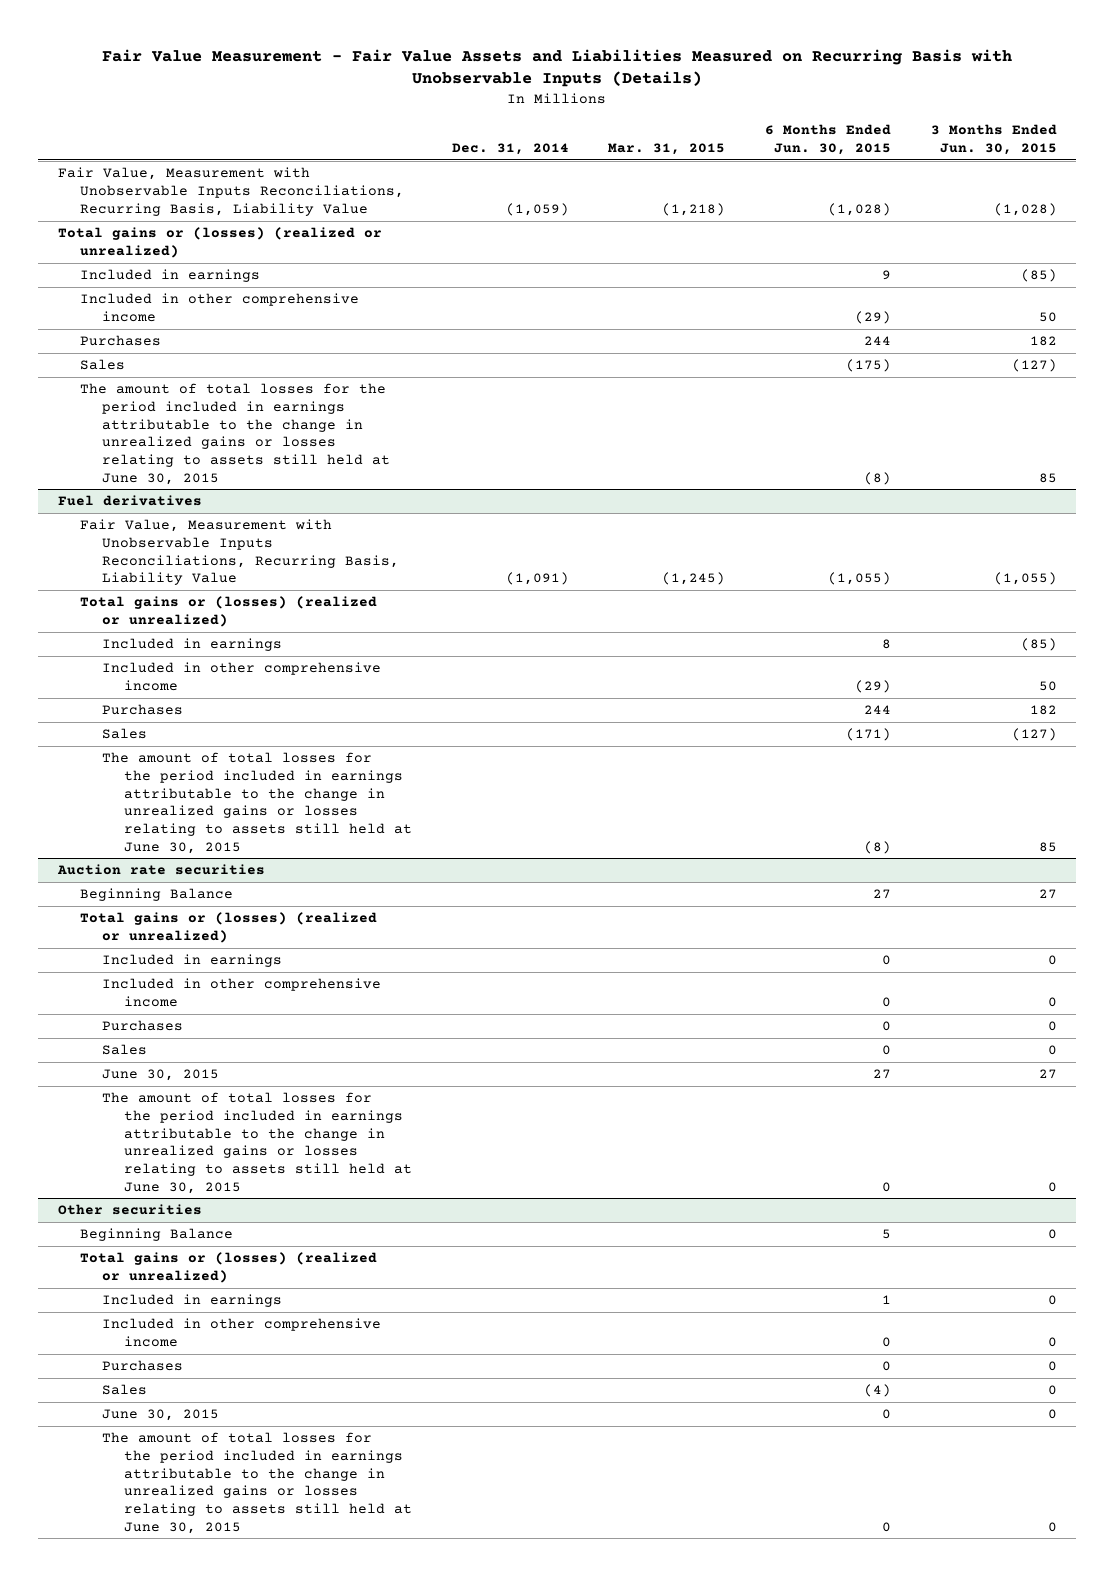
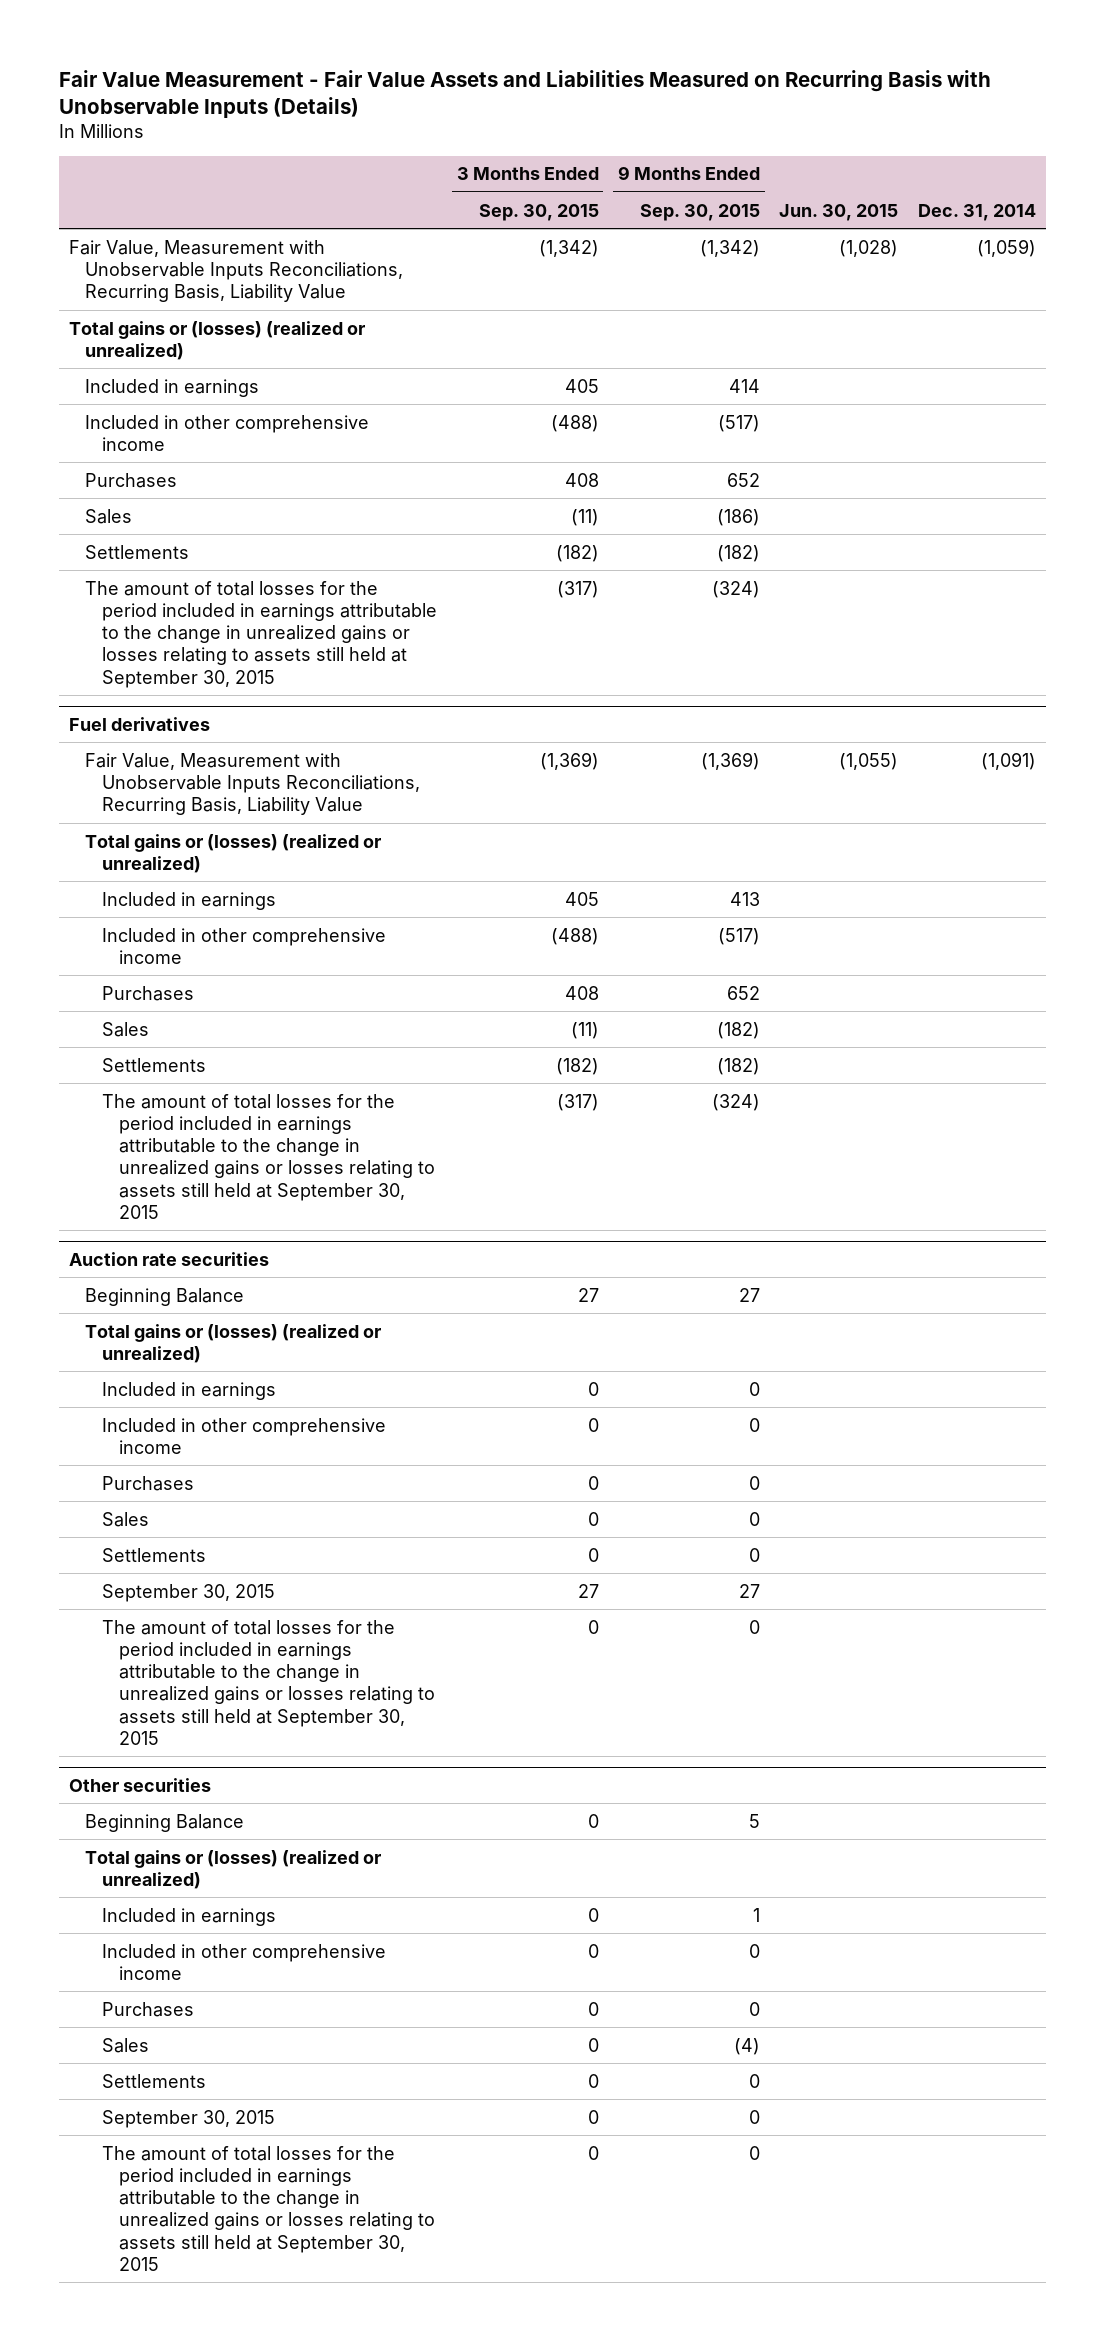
- | Dec. 31, 2014 | Mar. 31, 2015 | 6 Months Ended Jun. 30, 2015 | 3 Months Ended Jun. 30, 2015
+ | 3 Months Ended Sep. 30, 2015 | 9 Months Ended Sep. 30, 2015 | Jun. 30, 2015 | Dec. 31, 2014
- The amount of total losses for the period included in earnings attributable to the change in unrealized gains or losses relating to assets still held at June 30, 2015 | | | (8) | 85
+ Settlements | (182) | (182) | |
+ The amount of total losses for the period included in earnings attributable to the change in unrealized gains or losses relating to assets still held at September 30, 2015 | (317) | (324) | |
@ Fuel derivatives
- The amount of total losses for the period included in earnings attributable to the change in unrealized gains or losses relating to assets still held at June 30, 2015 | | | (8) | 85
+ Settlements | (182) | (182) | |
+ The amount of total losses for the period included in earnings attributable to the change in unrealized gains or losses relating to assets still held at September 30, 2015 | (317) | (324) | |
@ Auction rate securities
- June 30, 2015 | | | 27 | 27
- The amount of total losses for the period included in earnings attributable to the change in unrealized gains or losses relating to assets still held at June 30, 2015 | | | 0 | 0
+ Settlements | 0 | 0 | |
+ September 30, 2015 | 27 | 27 | |
+ The amount of total losses for the period included in earnings attributable to the change in unrealized gains or losses relating to assets still held at September 30, 2015 | 0 | 0 | |
@ Other securities
- June 30, 2015 | | | 0 | 0
- The amount of total losses for the period included in earnings attributable to the change in unrealized gains or losses relating to assets still held at June 30, 2015 | | | 0 | 0
+ Settlements | 0 | 0 | |
+ September 30, 2015 | 0 | 0 | |
+ The amount of total losses for the period included in earnings attributable to the change in unrealized gains or losses relating to assets still held at September 30, 2015 | 0 | 0 | |

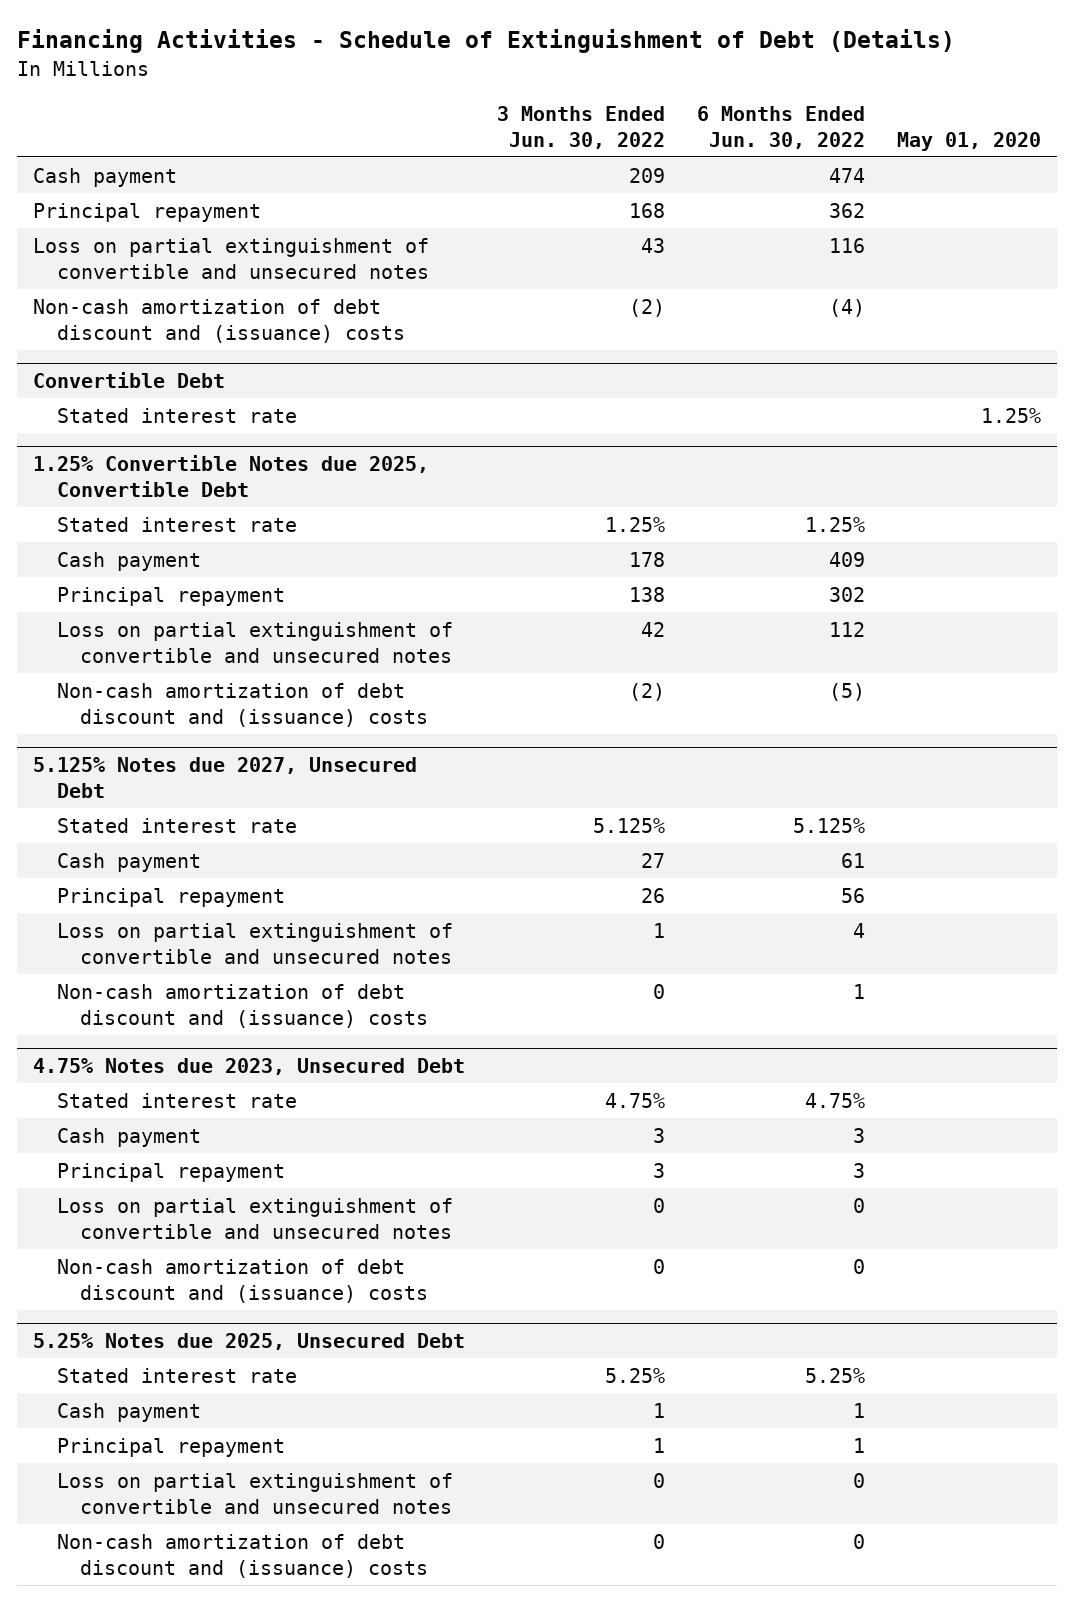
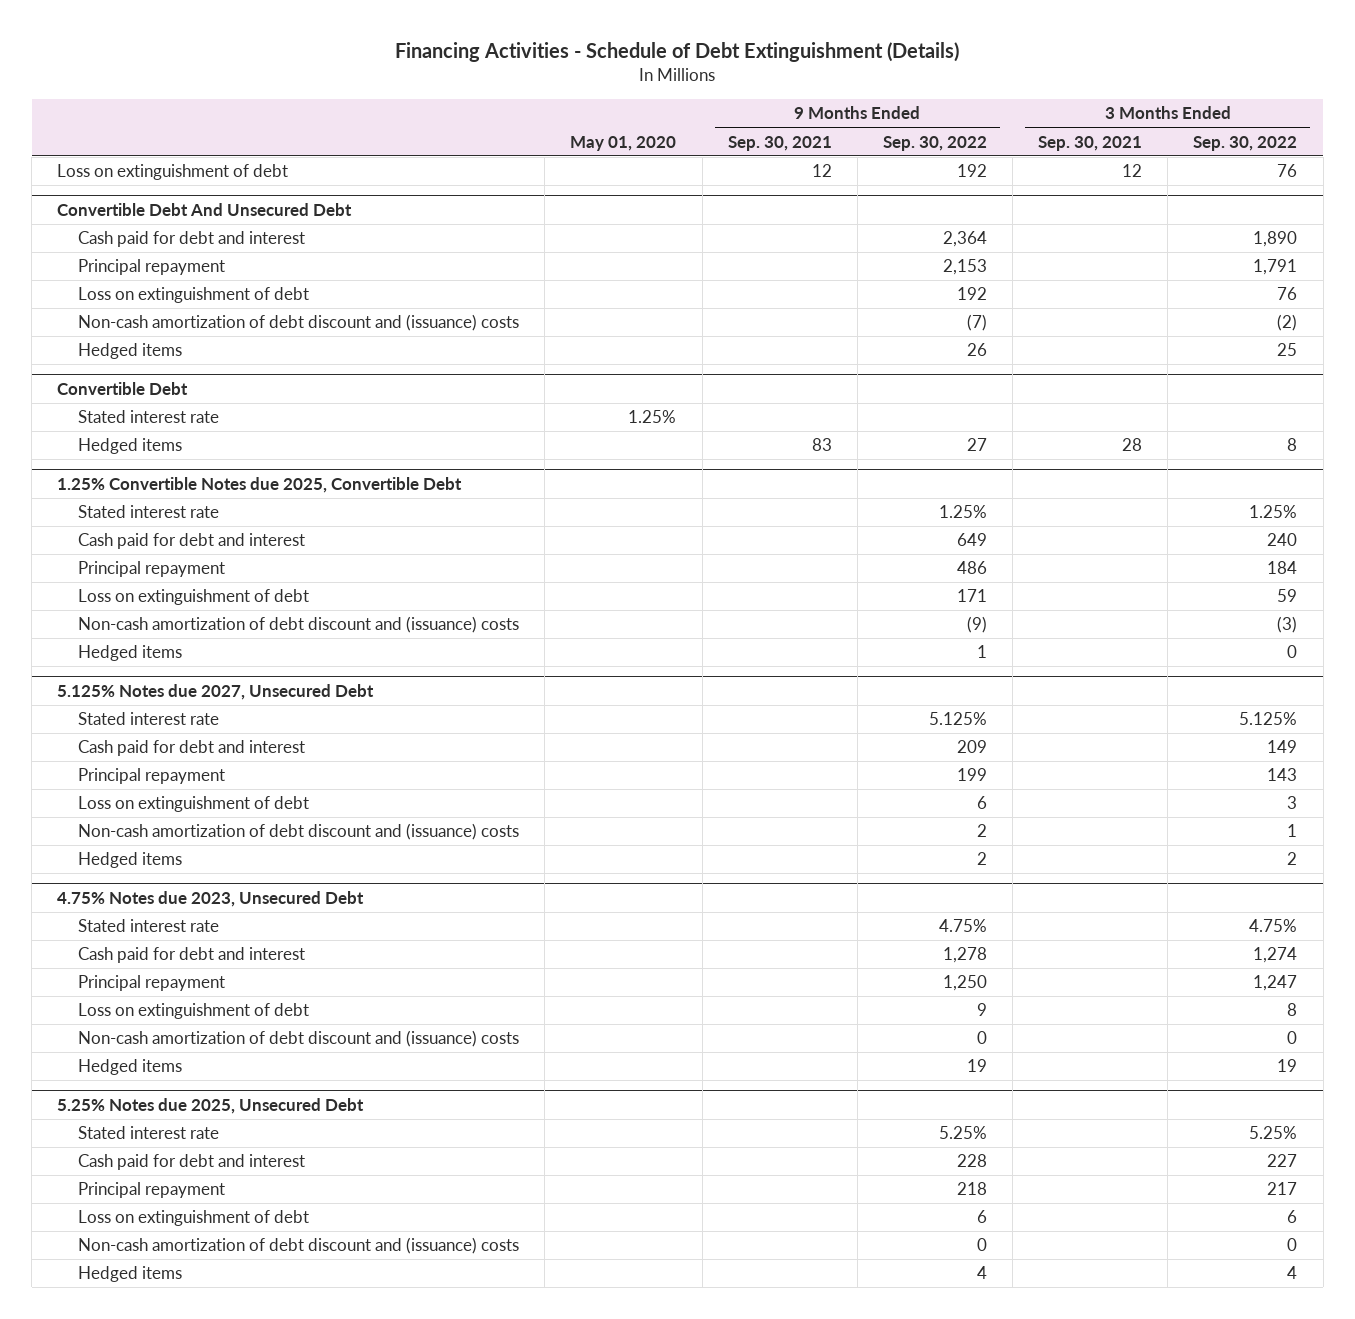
- Financing Activities - Schedule of Extinguishment of Debt (Details)
+ Financing Activities - Schedule of Debt Extinguishment (Details)
- | 3 Months Ended Jun. 30, 2022 | 6 Months Ended Jun. 30, 2022 | May 01, 2020
+ | May 01, 2020 | 9 Months Ended Sep. 30, 2021 | 9 Months Ended Sep. 30, 2022 | 3 Months Ended Sep. 30, 2021 | 3 Months Ended Sep. 30, 2022
- Cash payment | 209 | 474 |
- Principal repayment | 168 | 362 |
- Loss on partial extinguishment of convertible and unsecured notes | 43 | 116 |
- Non-cash amortization of debt discount and (issuance) costs | (2) | (4) |
+ Loss on extinguishment of debt | | 12 | 192 | 12 | 76
+ Convertible Debt And Unsecured Debt
+ Cash paid for debt and interest | | | 2,364 | | 1,890
+ Principal repayment | | | 2,153 | | 1,791
+ Loss on extinguishment of debt | | | 192 | | 76
+ Non-cash amortization of debt discount and (issuance) costs | | | (7) | | (2)
+ Hedged items | | | 26 | | 25
@ Convertible Debt
+ Hedged items | | 83 | 27 | 28 | 8
@ 1.25% Convertible Notes due 2025, Convertible Debt
- Cash payment | 178 | 409 |
+ Cash paid for debt and interest | | | 649 | | 240
- Loss on partial extinguishment of convertible and unsecured notes | 42 | 112 |
+ Loss on extinguishment of debt | | | 171 | | 59
+ Hedged items | | | 1 | | 0
@ 5.125% Notes due 2027, Unsecured Debt
- Cash payment | 27 | 61 |
+ Cash paid for debt and interest | | | 209 | | 149
- Loss on partial extinguishment of convertible and unsecured notes | 1 | 4 |
+ Loss on extinguishment of debt | | | 6 | | 3
+ Hedged items | | | 2 | | 2
@ 4.75% Notes due 2023, Unsecured Debt
- Cash payment | 3 | 3 |
+ Cash paid for debt and interest | | | 1,278 | | 1,274
- Loss on partial extinguishment of convertible and unsecured notes | 0 | 0 |
+ Loss on extinguishment of debt | | | 9 | | 8
+ Hedged items | | | 19 | | 19
@ 5.25% Notes due 2025, Unsecured Debt
- Cash payment | 1 | 1 |
+ Cash paid for debt and interest | | | 228 | | 227
- Loss on partial extinguishment of convertible and unsecured notes | 0 | 0 |
+ Loss on extinguishment of debt | | | 6 | | 6
+ Hedged items | | | 4 | | 4

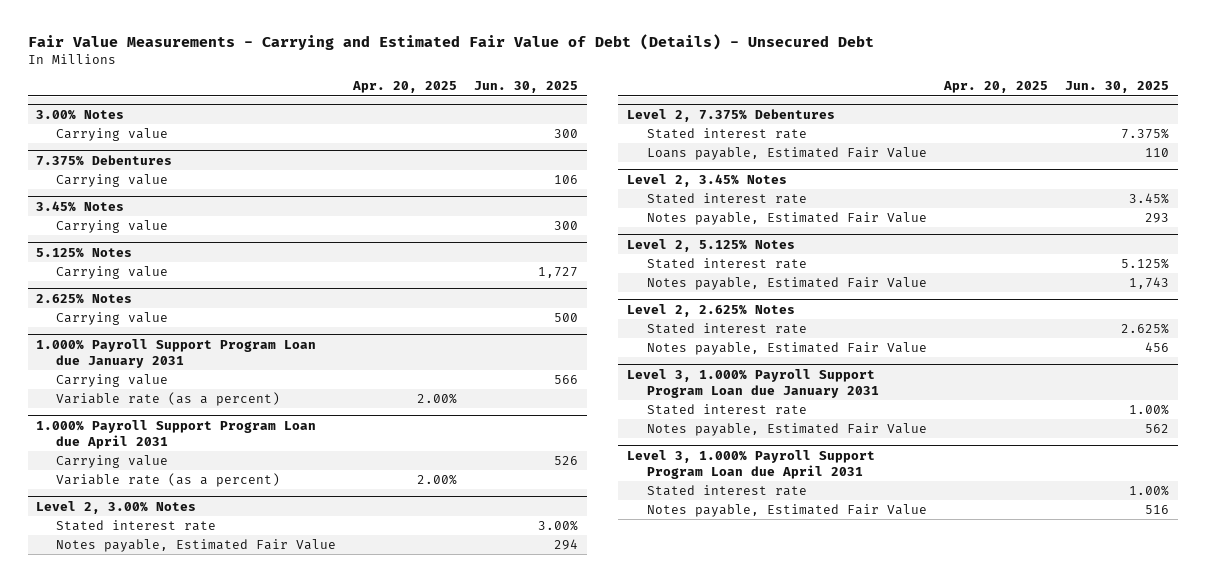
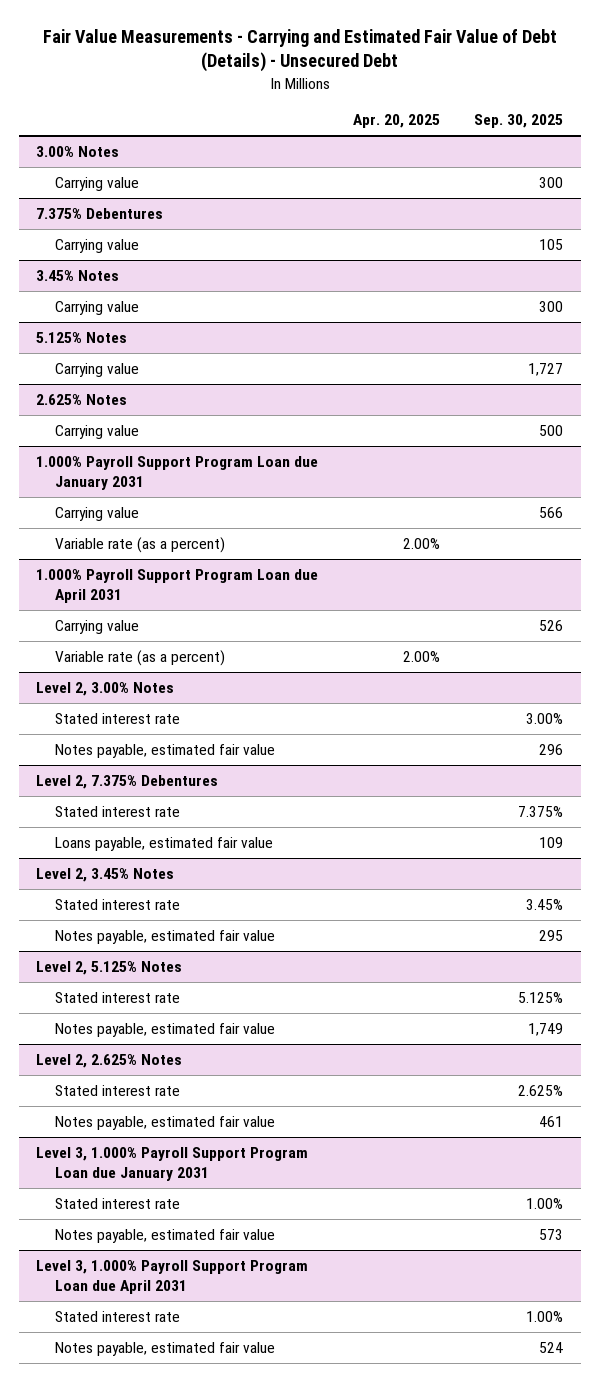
- | Apr. 20, 2025 | Jun. 30, 2025
+ | Apr. 20, 2025 | Sep. 30, 2025
@ Level 2, 3.00% Notes
- Notes payable, Estimated Fair Value | | 294
+ Notes payable, estimated fair value | | 296
@ Level 2, 7.375% Debentures
- Loans payable, Estimated Fair Value | | 110
+ Loans payable, estimated fair value | | 109
@ Level 2, 3.45% Notes
- Notes payable, Estimated Fair Value | | 293
+ Notes payable, estimated fair value | | 295
@ Level 2, 5.125% Notes
- Notes payable, Estimated Fair Value | | 1,743
+ Notes payable, estimated fair value | | 1,749
@ Level 2, 2.625% Notes
- Notes payable, Estimated Fair Value | | 456
+ Notes payable, estimated fair value | | 461
@ Level 3, 1.000% Payroll Support Program Loan due January 2031
- Notes payable, Estimated Fair Value | | 562
+ Notes payable, estimated fair value | | 573
@ Level 3, 1.000% Payroll Support Program Loan due April 2031
- Notes payable, Estimated Fair Value | | 516
+ Notes payable, estimated fair value | | 524

